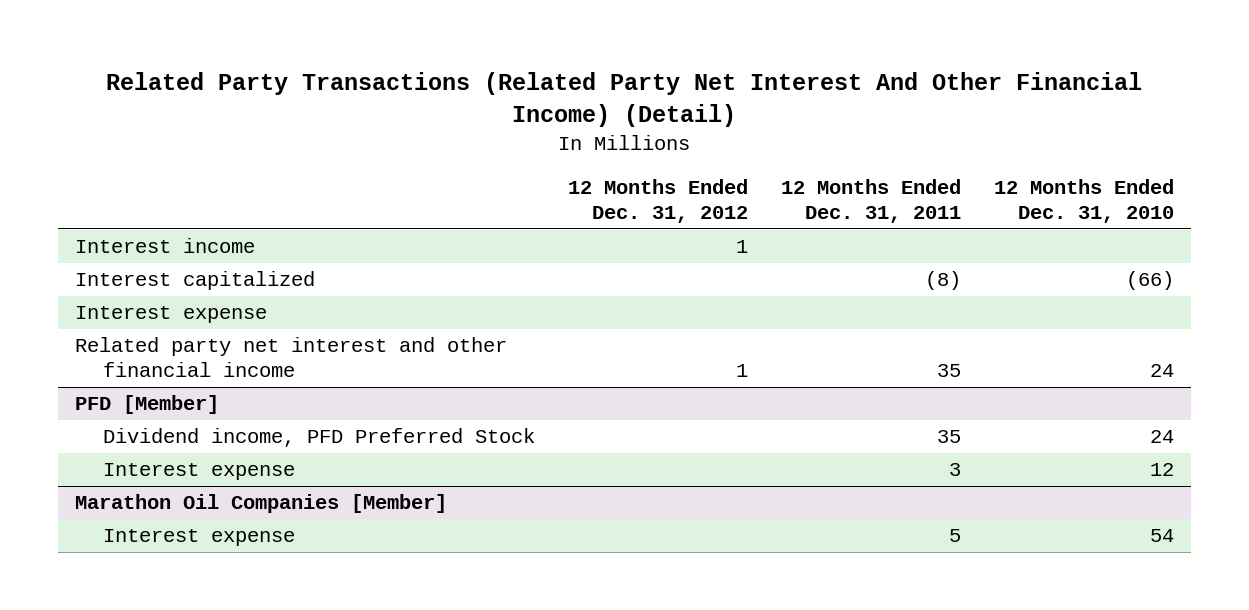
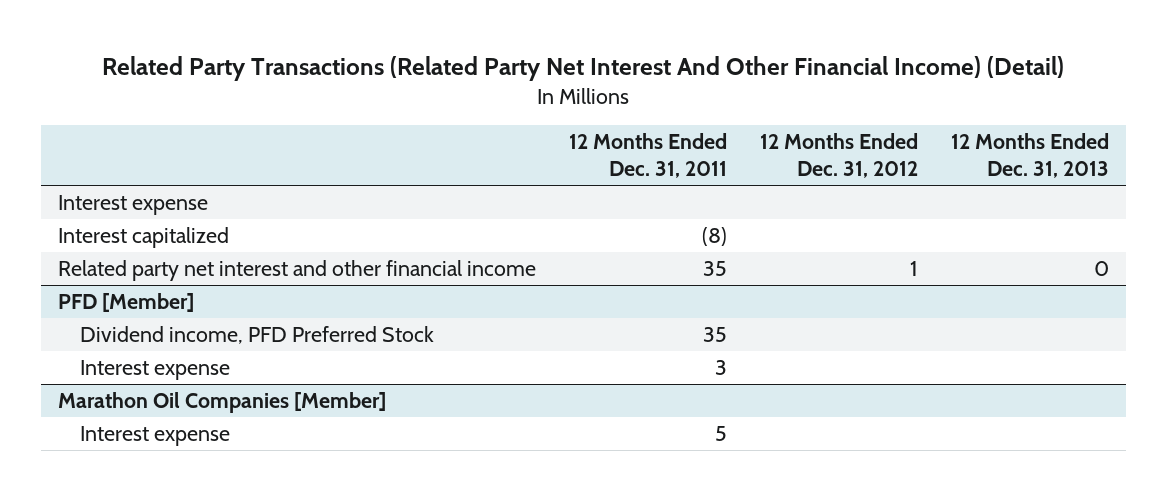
- | 12 Months Ended Dec. 31, 2012 | 12 Months Ended Dec. 31, 2011 | 12 Months Ended Dec. 31, 2010
+ | 12 Months Ended Dec. 31, 2011 | 12 Months Ended Dec. 31, 2012 | 12 Months Ended Dec. 31, 2013
- Interest income | 1 | |
moved down: Interest capitalized | (8) | |

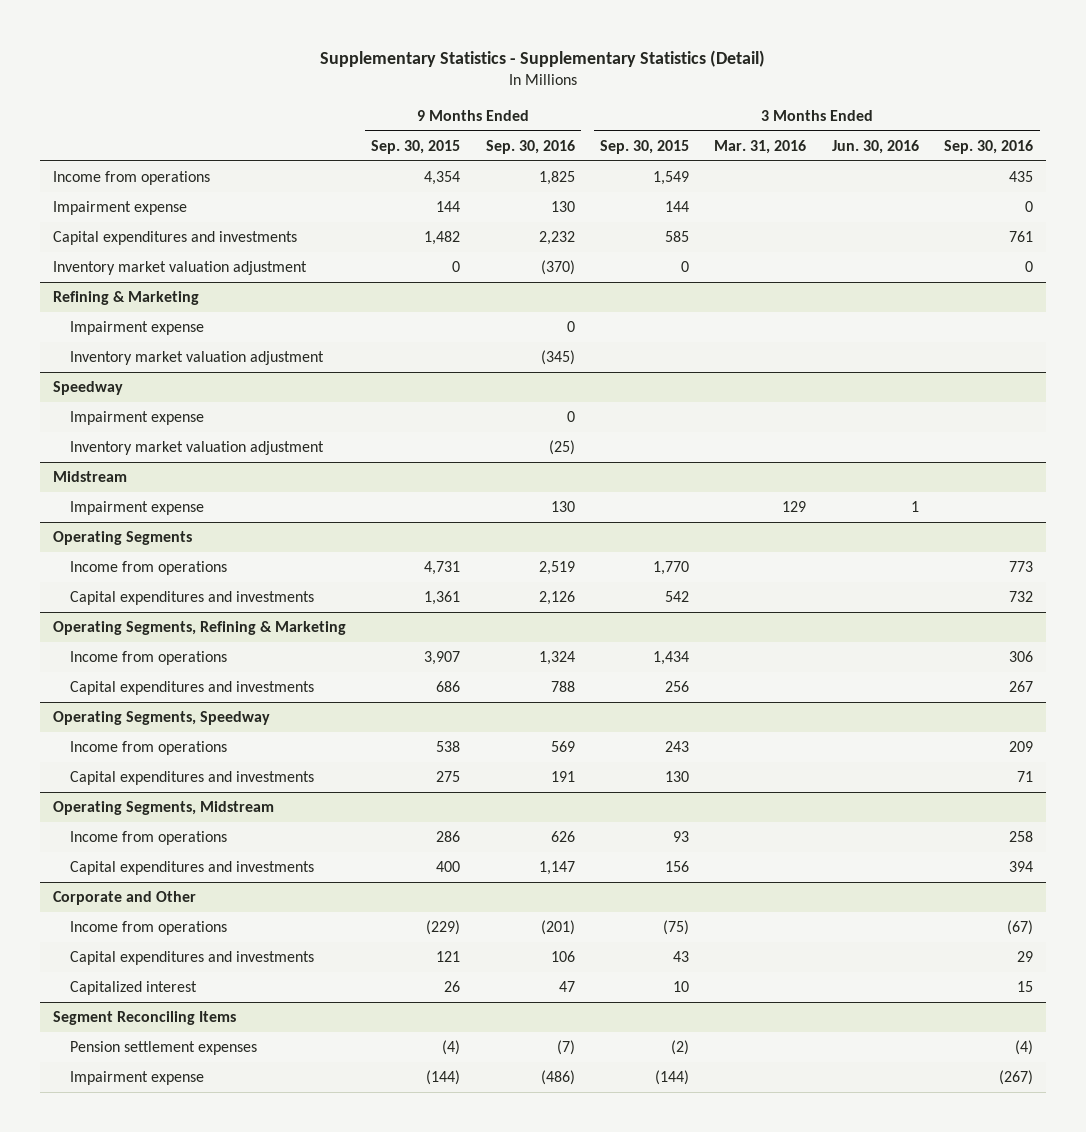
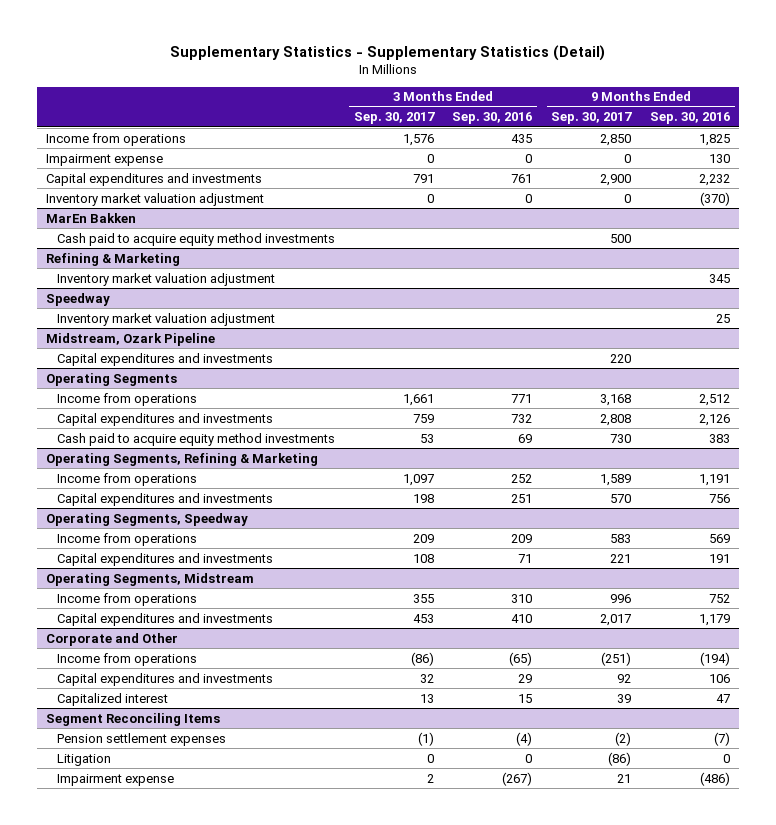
- | 9 Months Ended Sep. 30, 2015 | 9 Months Ended Sep. 30, 2016 | 3 Months Ended Sep. 30, 2015 | 3 Months Ended Mar. 31, 2016 | 3 Months Ended Jun. 30, 2016 | 3 Months Ended Sep. 30, 2016
+ | 3 Months Ended Sep. 30, 2017 | 3 Months Ended Sep. 30, 2016 | 9 Months Ended Sep. 30, 2017 | 9 Months Ended Sep. 30, 2016
+ MarEn Bakken
+ Cash paid to acquire equity method investments | | | 500 |
@ Refining & Marketing
- Impairment expense | | 0 | | | |
- Inventory market valuation adjustment | | (345) | | | |
+ Inventory market valuation adjustment | | | | 345
@ Speedway
- Impairment expense | | 0 | | | |
- Inventory market valuation adjustment | | (25) | | | |
- Midstream
- Impairment expense | | 130 | | 129 | 1 |
@ Speedway
+ Inventory market valuation adjustment | | | | 25
+ Midstream, Ozark Pipeline
+ Capital expenditures and investments | | | 220 |
@ Operating Segments
- Income from operations | 4,731 | 2,519 | 1,770 | | | 773
+ Income from operations | 1,661 | 771 | 3,168 | 2,512
+ Cash paid to acquire equity method investments | 53 | 69 | 730 | 383
@ Operating Segments, Refining & Marketing
- Income from operations | 3,907 | 1,324 | 1,434 | | | 306
- Capital expenditures and investments | 686 | 788 | 256 | | | 267
+ Income from operations | 1,097 | 252 | 1,589 | 1,191
+ Capital expenditures and investments | 198 | 251 | 570 | 756
@ Operating Segments, Midstream
- Income from operations | 286 | 626 | 93 | | | 258
- Capital expenditures and investments | 400 | 1,147 | 156 | | | 394
+ Income from operations | 355 | 310 | 996 | 752
+ Capital expenditures and investments | 453 | 410 | 2,017 | 1,179
@ Corporate and Other
- Income from operations | (229) | (201) | (75) | | | (67)
+ Income from operations | (86) | (65) | (251) | (194)
@ Segment Reconciling Items
+ Litigation | 0 | 0 | (86) | 0

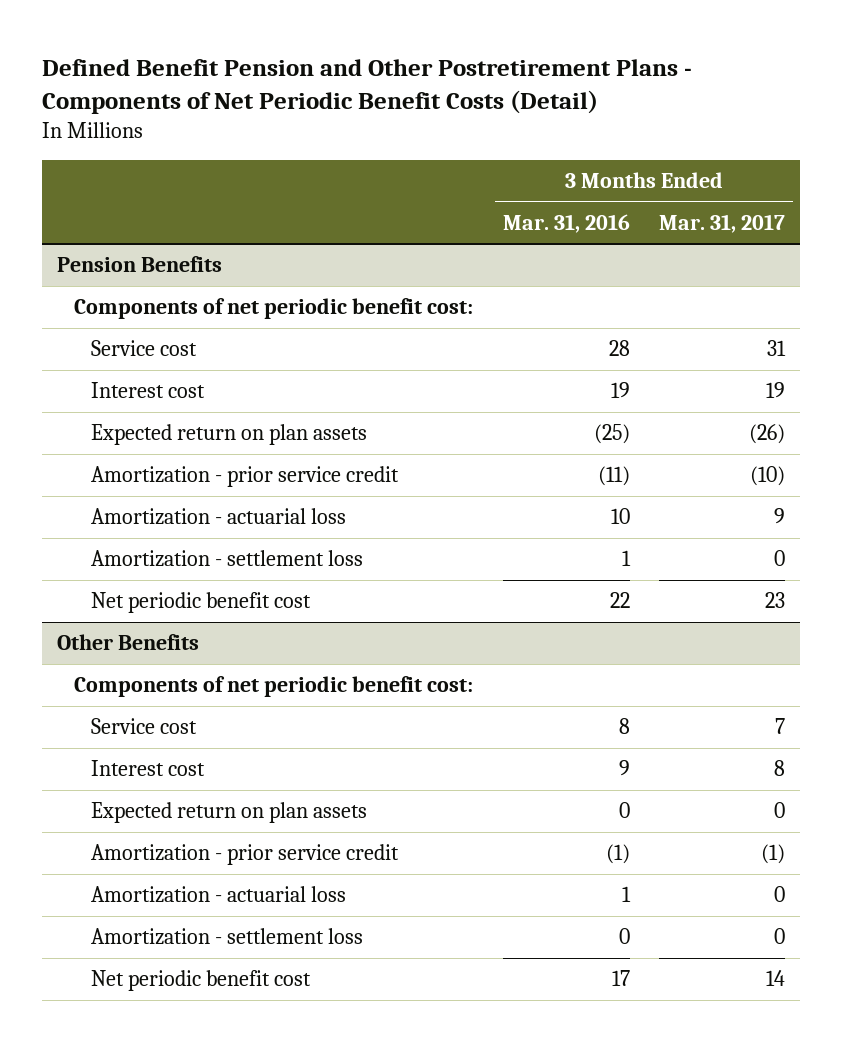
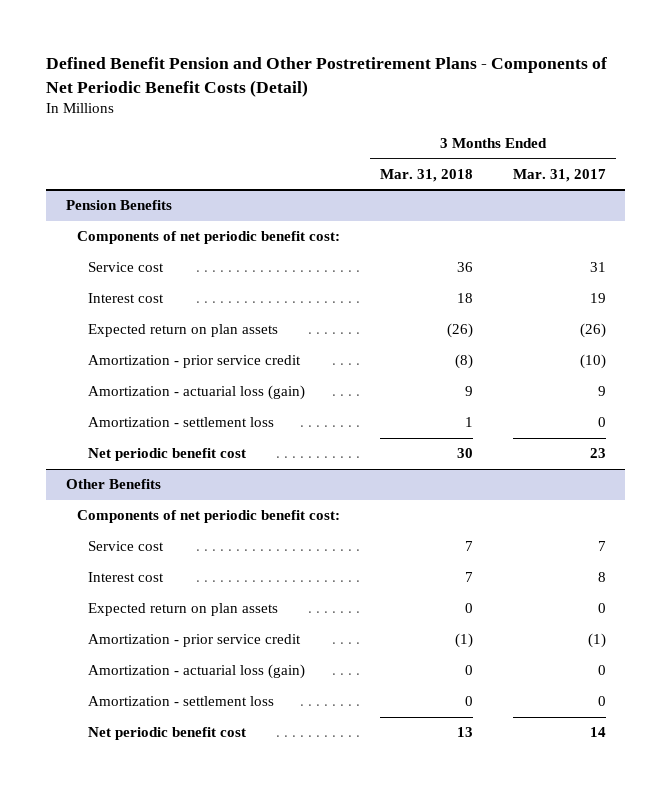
- | 3 Months Ended Mar. 31, 2016 | 3 Months Ended Mar. 31, 2017
+ | 3 Months Ended Mar. 31, 2018 | 3 Months Ended Mar. 31, 2017
@ Pension Benefits
- Amortization - actuarial loss | 10 | 9
+ Amortization - actuarial loss (gain) | 9 | 9
@ Other Benefits
- Amortization - actuarial loss | 1 | 0
+ Amortization - actuarial loss (gain) | 0 | 0

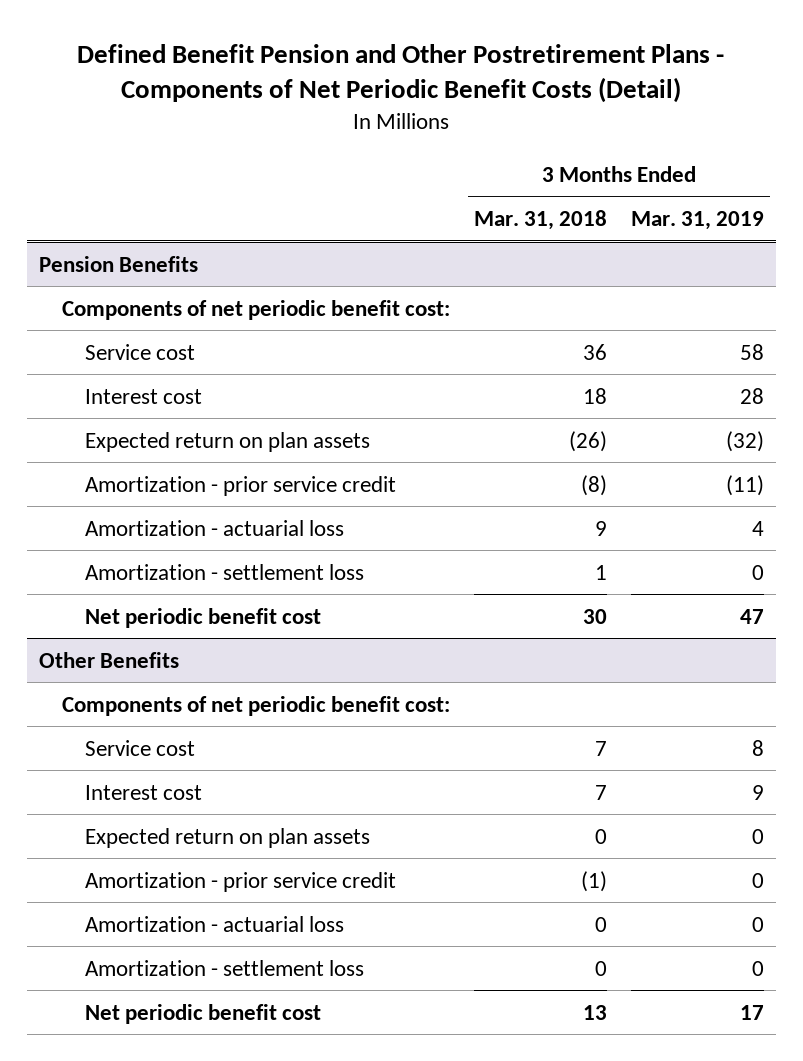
- | 3 Months Ended Mar. 31, 2018 | 3 Months Ended Mar. 31, 2017
+ | 3 Months Ended Mar. 31, 2018 | 3 Months Ended Mar. 31, 2019
@ Pension Benefits
- Amortization - actuarial loss (gain) | 9 | 9
+ Amortization - actuarial loss | 9 | 4
@ Other Benefits
- Amortization - actuarial loss (gain) | 0 | 0
+ Amortization - actuarial loss | 0 | 0

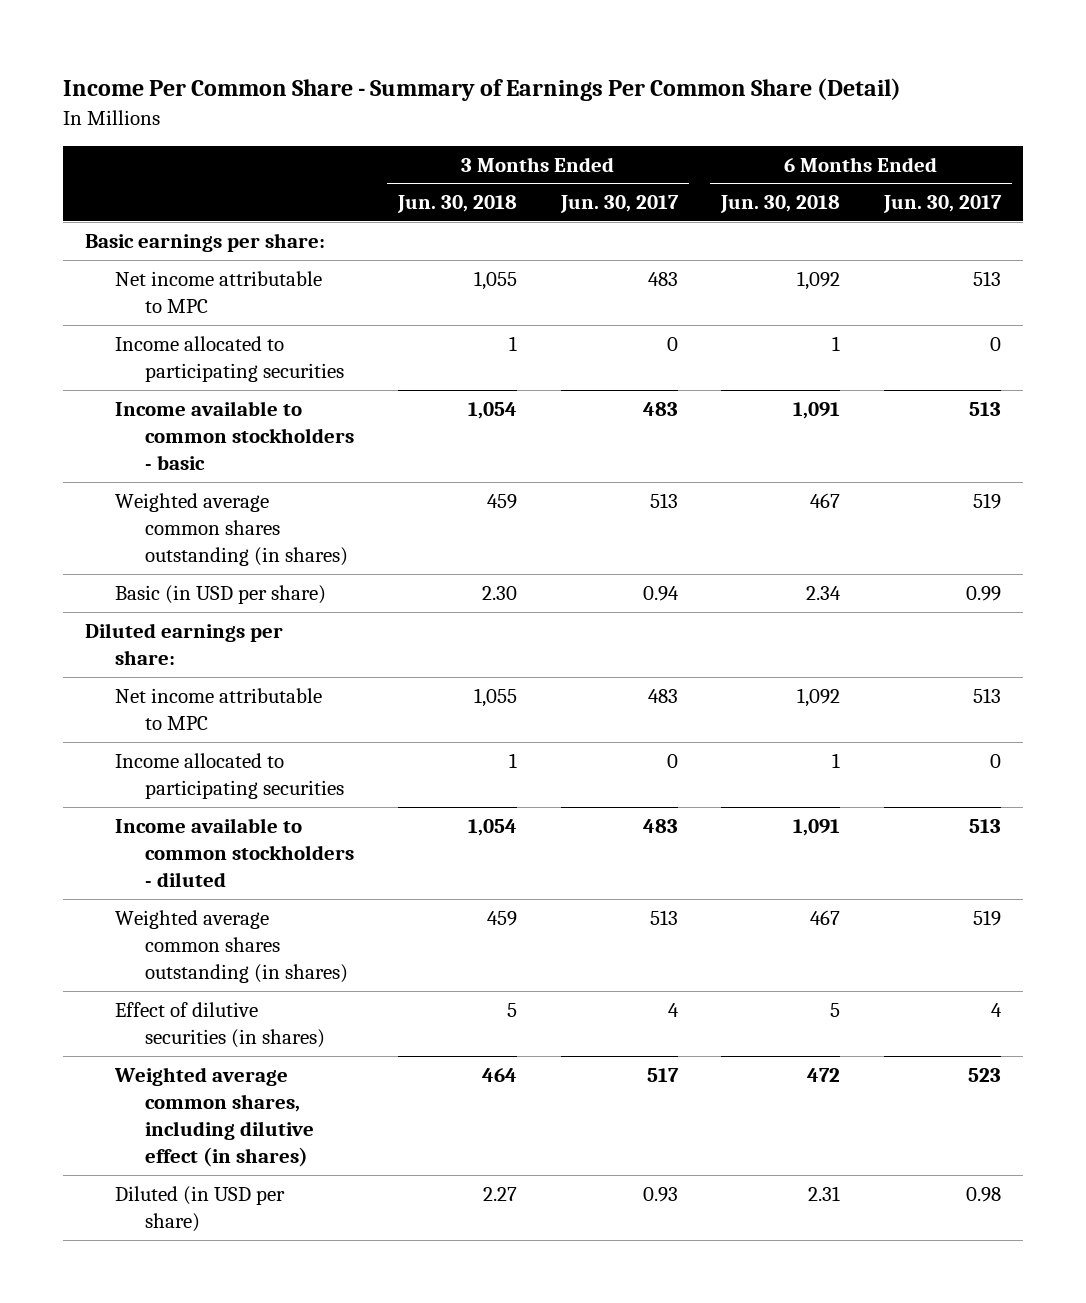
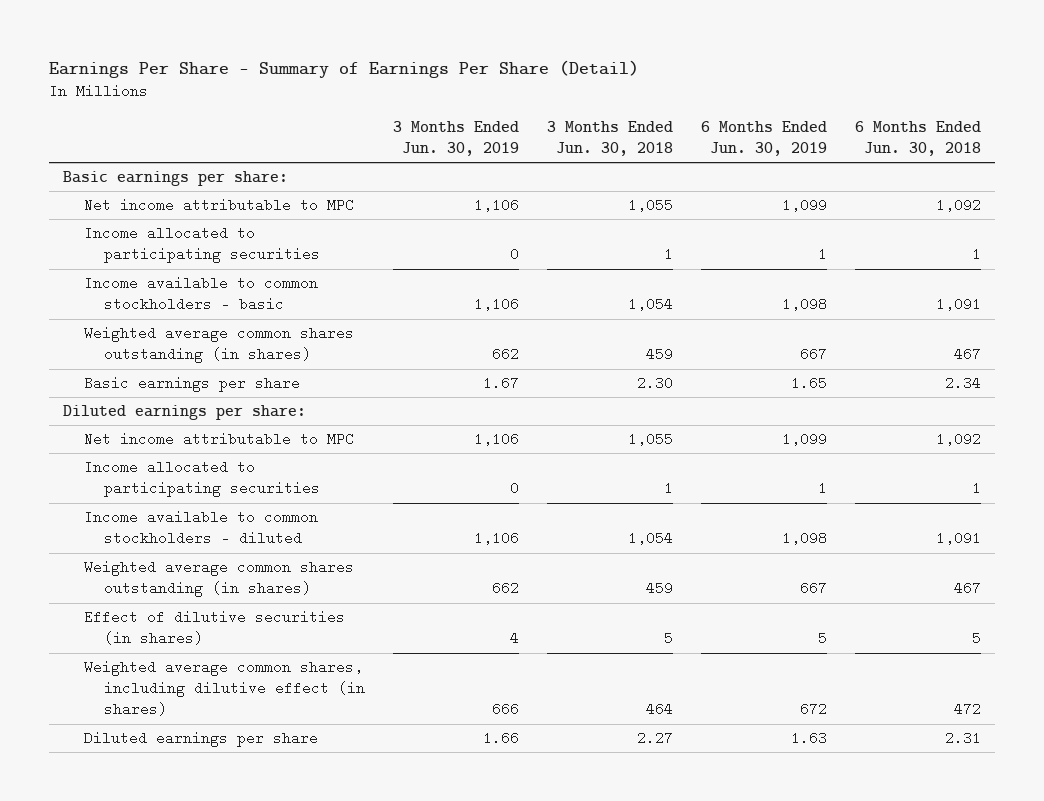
- Income Per Common Share - Summary of Earnings Per Common Share (Detail)
+ Earnings Per Share - Summary of Earnings Per Share (Detail)
- | 3 Months Ended Jun. 30, 2018 | 3 Months Ended Jun. 30, 2017 | 6 Months Ended Jun. 30, 2018 | 6 Months Ended Jun. 30, 2017
+ | 3 Months Ended Jun. 30, 2019 | 3 Months Ended Jun. 30, 2018 | 6 Months Ended Jun. 30, 2019 | 6 Months Ended Jun. 30, 2018
- Basic (in USD per share) | 2.30 | 0.94 | 2.34 | 0.99
+ Basic earnings per share | 1.67 | 2.30 | 1.65 | 2.34
- Diluted (in USD per share) | 2.27 | 0.93 | 2.31 | 0.98
+ Diluted earnings per share | 1.66 | 2.27 | 1.63 | 2.31

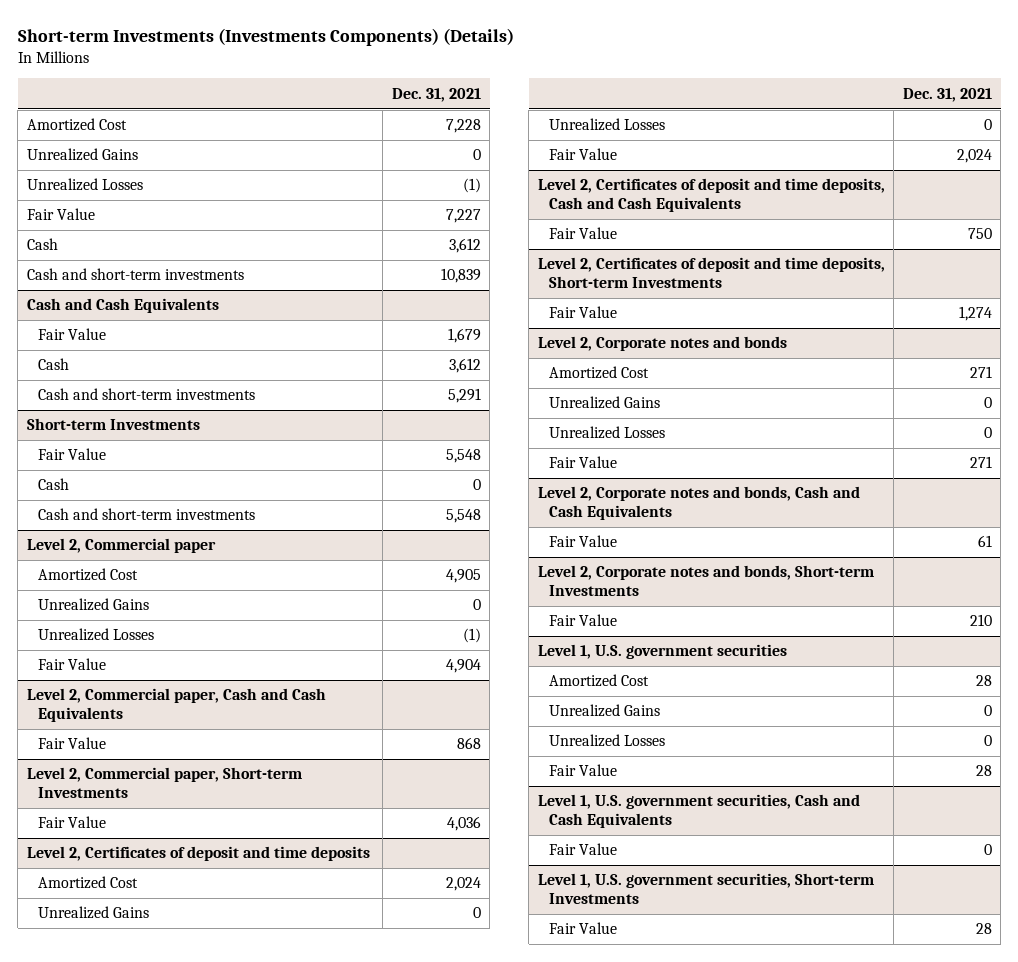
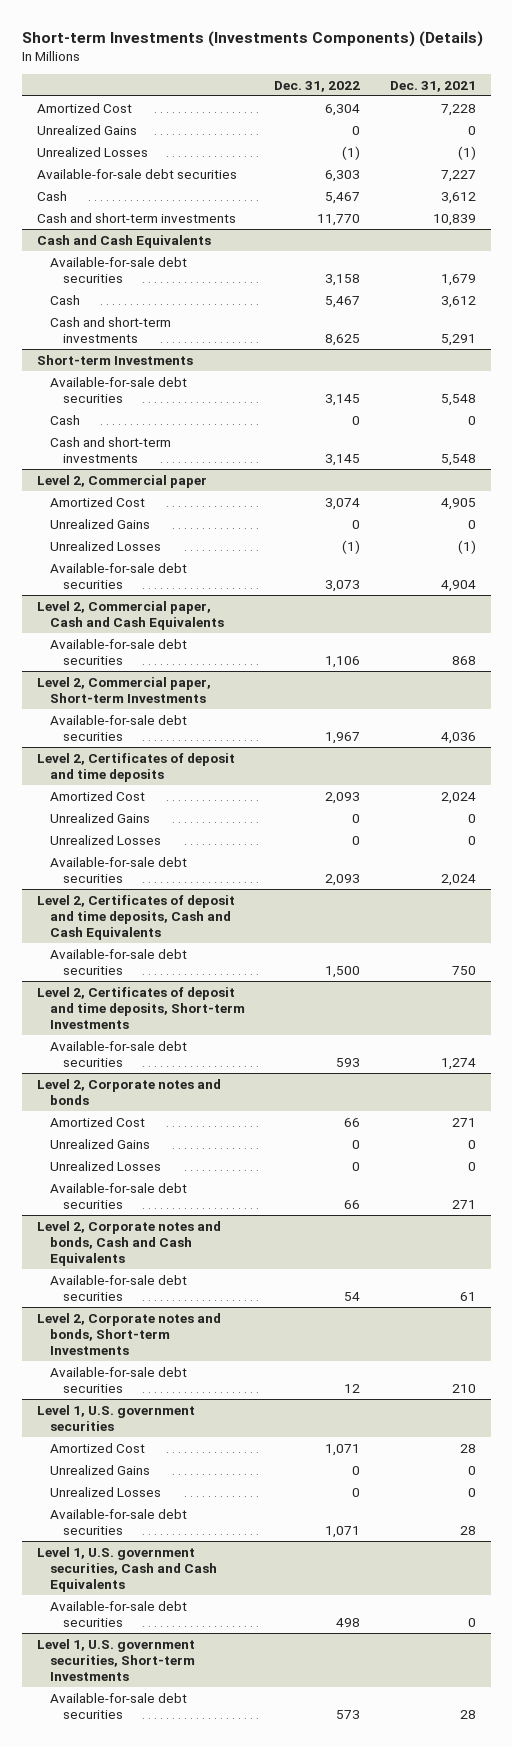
- | Dec. 31, 2021
+ | Dec. 31, 2022 | Dec. 31, 2021
- Fair Value | 7,227
+ Available-for-sale debt securities | 6,303 | 7,227
@ Cash and Cash Equivalents
- Fair Value | 1,679
+ Available-for-sale debt securities | 3,158 | 1,679
@ Short-term Investments
- Fair Value | 5,548
+ Available-for-sale debt securities | 3,145 | 5,548
@ Level 2, Commercial paper
- Fair Value | 4,904
+ Available-for-sale debt securities | 3,073 | 4,904
@ Level 2, Commercial paper, Cash and Cash Equivalents
- Fair Value | 868
+ Available-for-sale debt securities | 1,106 | 868
@ Level 2, Commercial paper, Short-term Investments
- Fair Value | 4,036
+ Available-for-sale debt securities | 1,967 | 4,036
@ Level 2, Certificates of deposit and time deposits
- Fair Value | 2,024
+ Available-for-sale debt securities | 2,093 | 2,024
@ Level 2, Certificates of deposit and time deposits, Cash and Cash Equivalents
- Fair Value | 750
+ Available-for-sale debt securities | 1,500 | 750
@ Level 2, Certificates of deposit and time deposits, Short-term Investments
- Fair Value | 1,274
+ Available-for-sale debt securities | 593 | 1,274
@ Level 2, Corporate notes and bonds
- Fair Value | 271
+ Available-for-sale debt securities | 66 | 271
@ Level 2, Corporate notes and bonds, Cash and Cash Equivalents
- Fair Value | 61
+ Available-for-sale debt securities | 54 | 61
@ Level 2, Corporate notes and bonds, Short-term Investments
- Fair Value | 210
+ Available-for-sale debt securities | 12 | 210
@ Level 1, U.S. government securities
- Fair Value | 28
+ Available-for-sale debt securities | 1,071 | 28
@ Level 1, U.S. government securities, Cash and Cash Equivalents
- Fair Value | 0
+ Available-for-sale debt securities | 498 | 0
@ Level 1, U.S. government securities, Short-term Investments
- Fair Value | 28
+ Available-for-sale debt securities | 573 | 28

